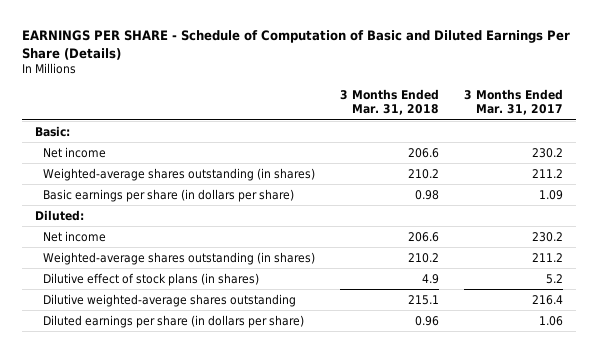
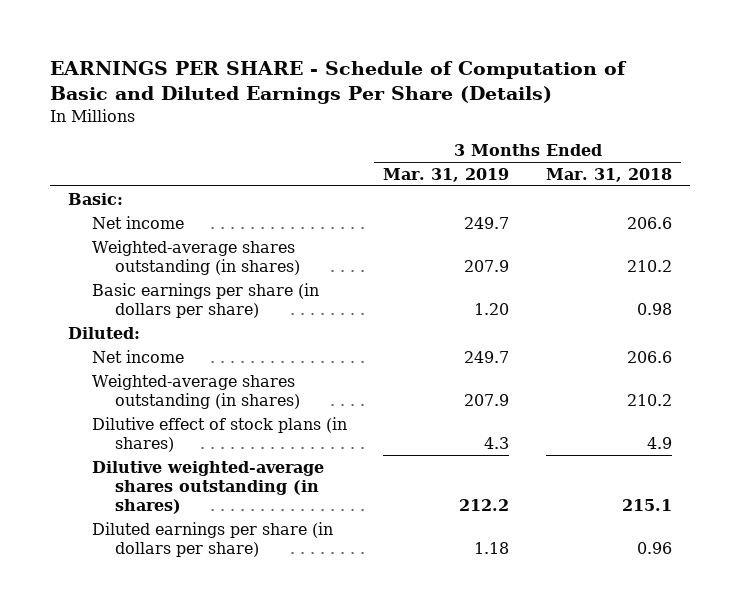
- | 3 Months Ended Mar. 31, 2018 | 3 Months Ended Mar. 31, 2017
+ | 3 Months Ended Mar. 31, 2019 | 3 Months Ended Mar. 31, 2018
- Dilutive weighted-average shares outstanding | 215.1 | 216.4
+ Dilutive weighted-average shares outstanding (in shares) | 212.2 | 215.1

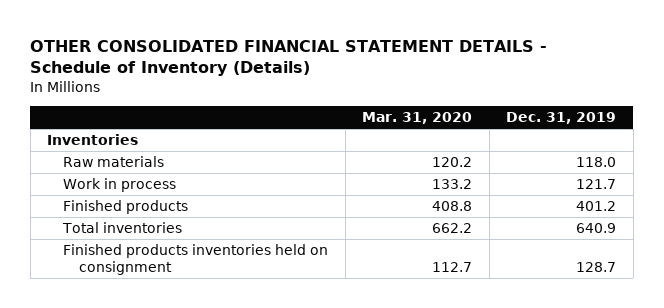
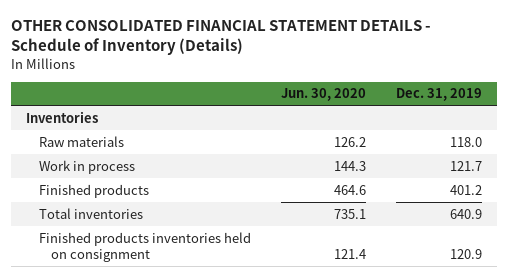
- | Mar. 31, 2020 | Dec. 31, 2019
+ | Jun. 30, 2020 | Dec. 31, 2019
- Finished products inventories held on consignment | 112.7 | 128.7
+ Finished products inventories held on consignment | 121.4 | 120.9

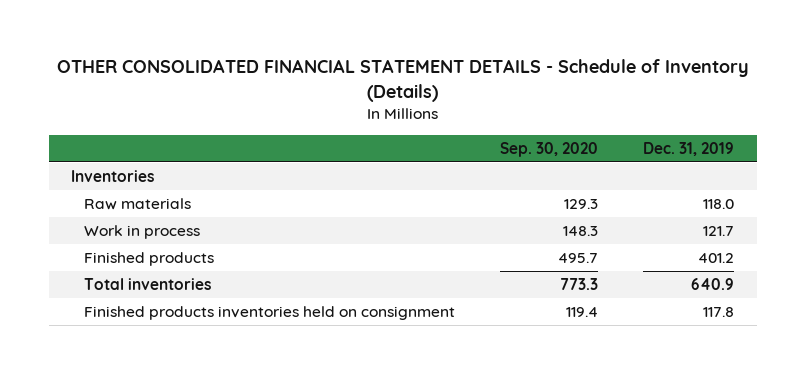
- | Jun. 30, 2020 | Dec. 31, 2019
+ | Sep. 30, 2020 | Dec. 31, 2019
- Finished products inventories held on consignment | 121.4 | 120.9
+ Finished products inventories held on consignment | 119.4 | 117.8

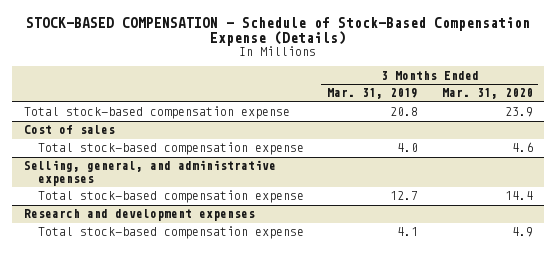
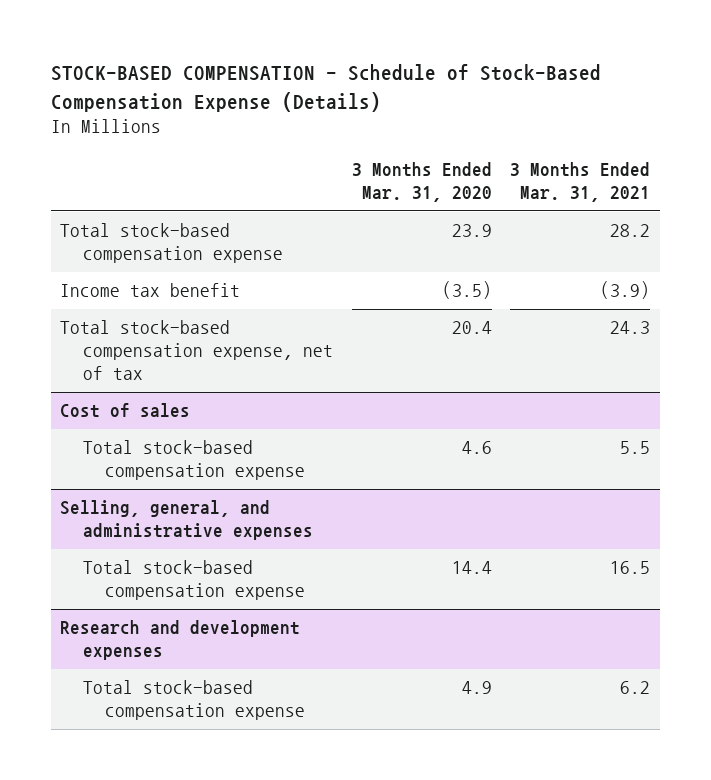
- | 3 Months Ended Mar. 31, 2019 | 3 Months Ended Mar. 31, 2020
+ | 3 Months Ended Mar. 31, 2020 | 3 Months Ended Mar. 31, 2021
+ Income tax benefit | (3.5) | (3.9)
+ Total stock-based compensation expense, net of tax | 20.4 | 24.3

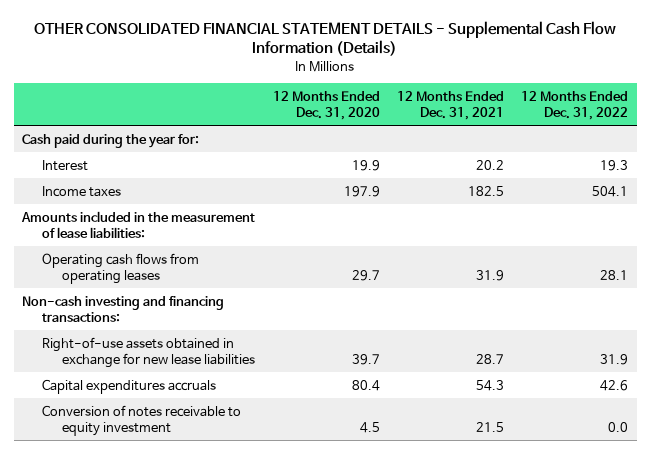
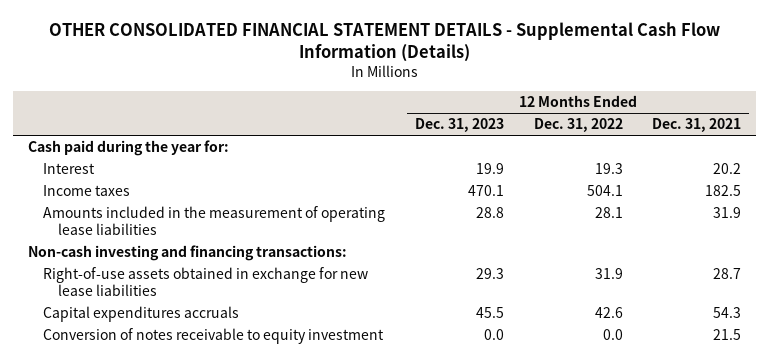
- | 12 Months Ended Dec. 31, 2020 | 12 Months Ended Dec. 31, 2021 | 12 Months Ended Dec. 31, 2022
+ | 12 Months Ended Dec. 31, 2023 | 12 Months Ended Dec. 31, 2022 | 12 Months Ended Dec. 31, 2021
- Amounts included in the measurement of lease liabilities:
- Operating cash flows from operating leases | 29.7 | 31.9 | 28.1
+ Amounts included in the measurement of operating lease liabilities | 28.8 | 28.1 | 31.9

